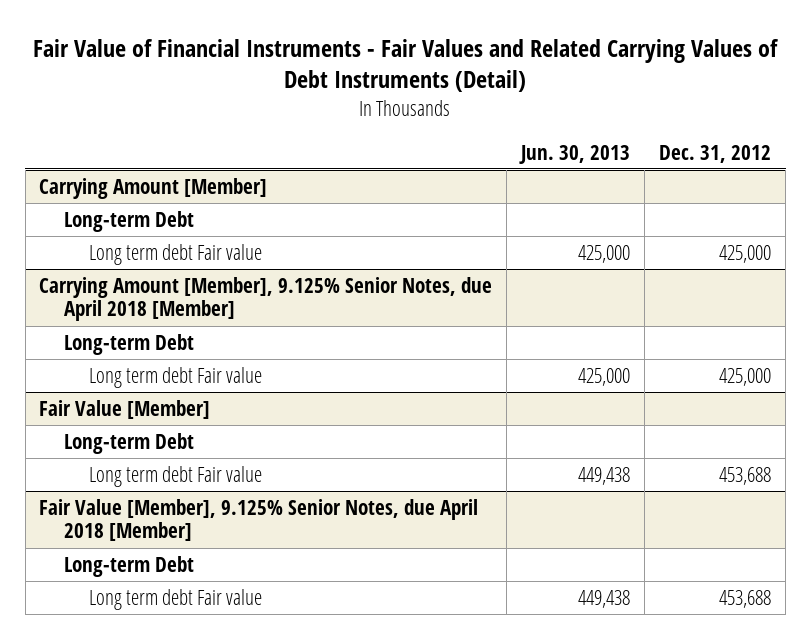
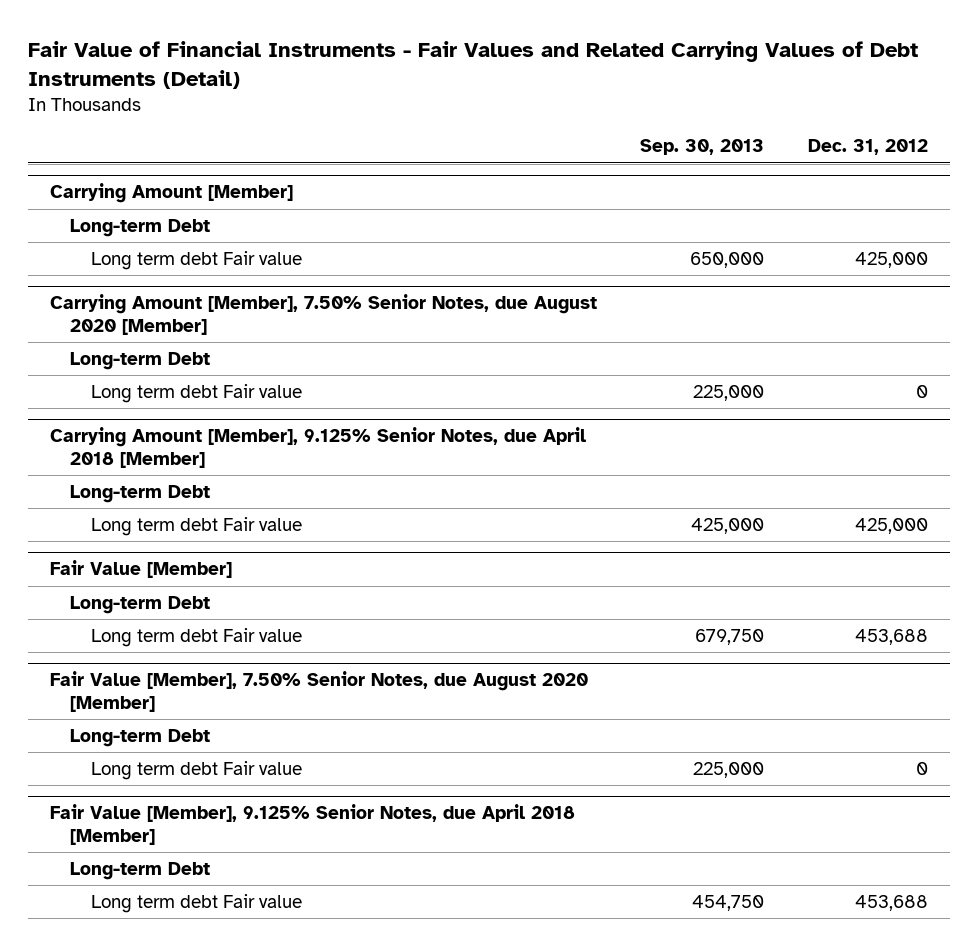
- | Jun. 30, 2013 | Dec. 31, 2012
+ | Sep. 30, 2013 | Dec. 31, 2012
+ Carrying Amount [Member], 7.50% Senior Notes, due August 2020 [Member]
+ Long-term Debt
+ Long term debt Fair value | 225,000 | 0
+ Fair Value [Member], 7.50% Senior Notes, due August 2020 [Member]
+ Long-term Debt
+ Long term debt Fair value | 225,000 | 0

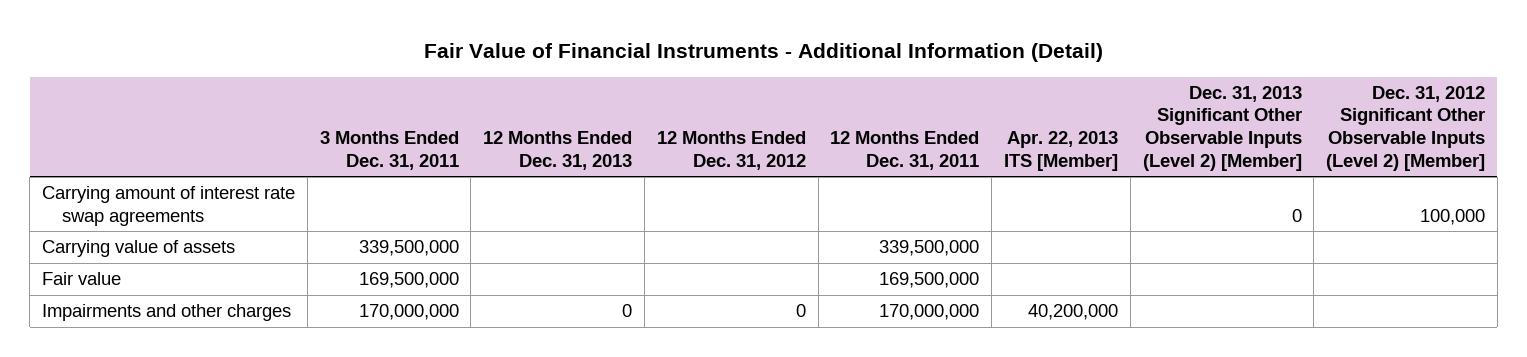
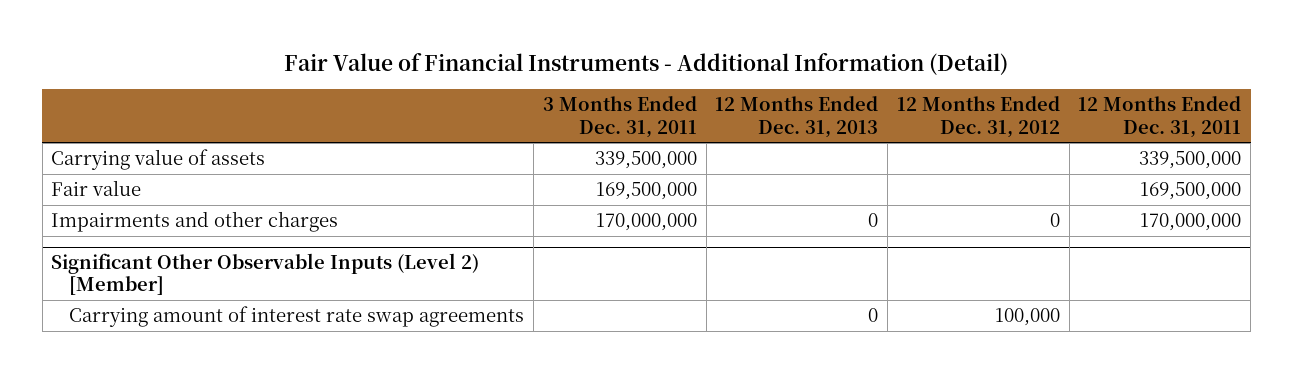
- | 3 Months Ended Dec. 31, 2011 | 12 Months Ended Dec. 31, 2013 | 12 Months Ended Dec. 31, 2012 | 12 Months Ended Dec. 31, 2011 | Apr. 22, 2013 ITS [Member] | Dec. 31, 2013 Significant Other Observable Inputs (Level 2) [Member] | Dec. 31, 2012 Significant Other Observable Inputs (Level 2) [Member]
+ | 3 Months Ended Dec. 31, 2011 | 12 Months Ended Dec. 31, 2013 | 12 Months Ended Dec. 31, 2012 | 12 Months Ended Dec. 31, 2011
- Carrying amount of interest rate swap agreements | | | | | | 0 | 100,000
+ Significant Other Observable Inputs (Level 2) [Member]
+ Carrying amount of interest rate swap agreements | | 0 | 100,000 |

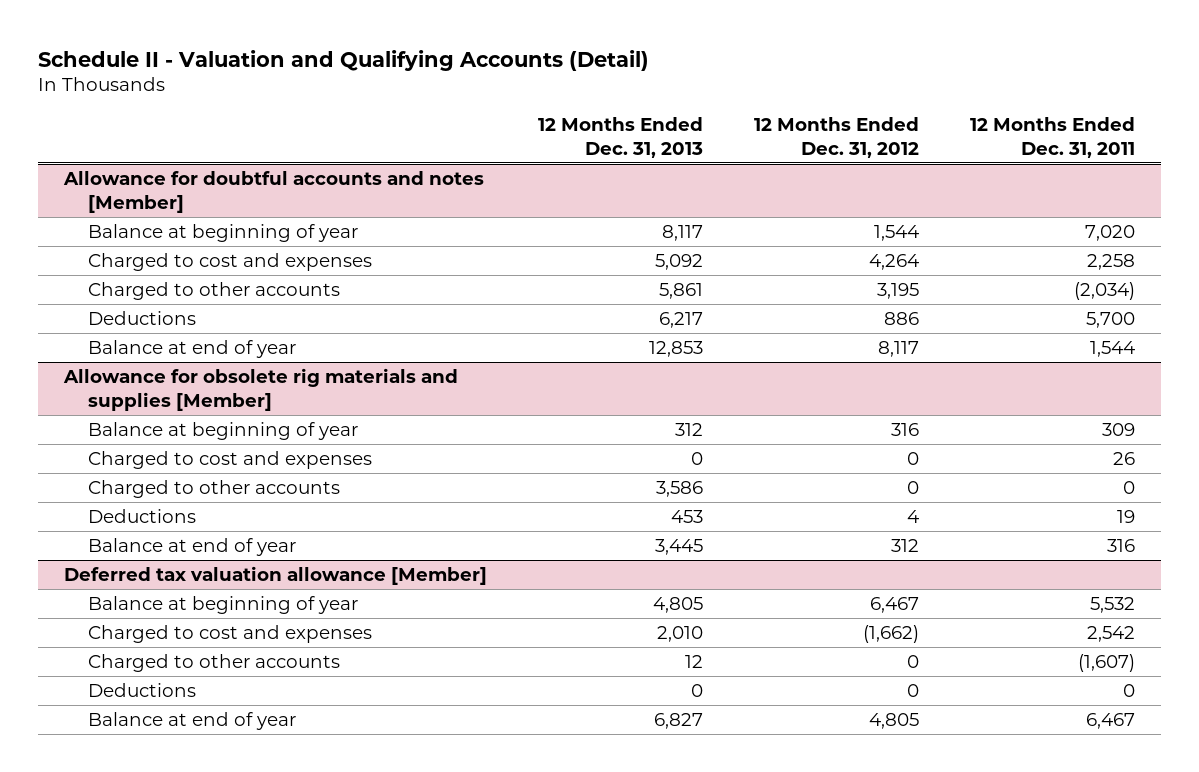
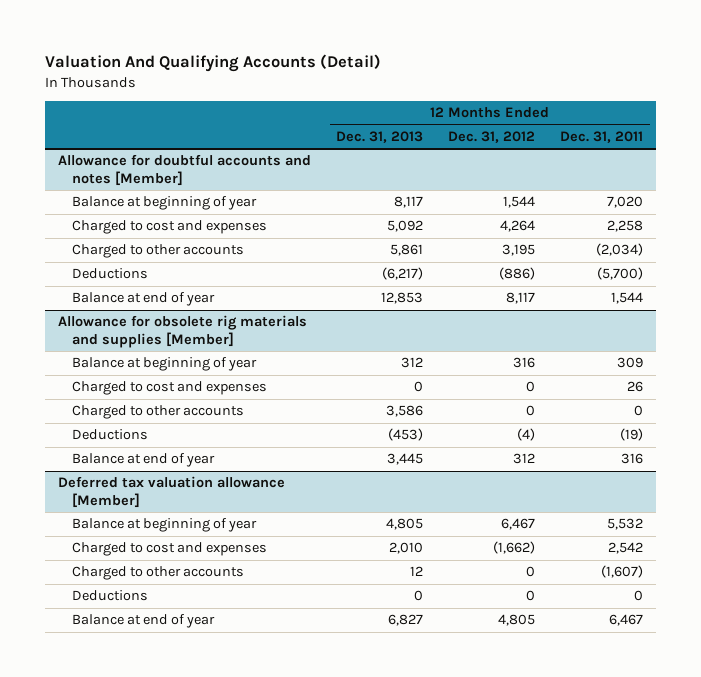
- Schedule II - Valuation and Qualifying Accounts (Detail)
+ Valuation And Qualifying Accounts (Detail)
@ Allowance for doubtful accounts and notes [Member]
- Deductions | 6,217 | 886 | 5,700
+ Deductions | (6,217) | (886) | (5,700)
@ Allowance for obsolete rig materials and supplies [Member]
- Deductions | 453 | 4 | 19
+ Deductions | (453) | (4) | (19)

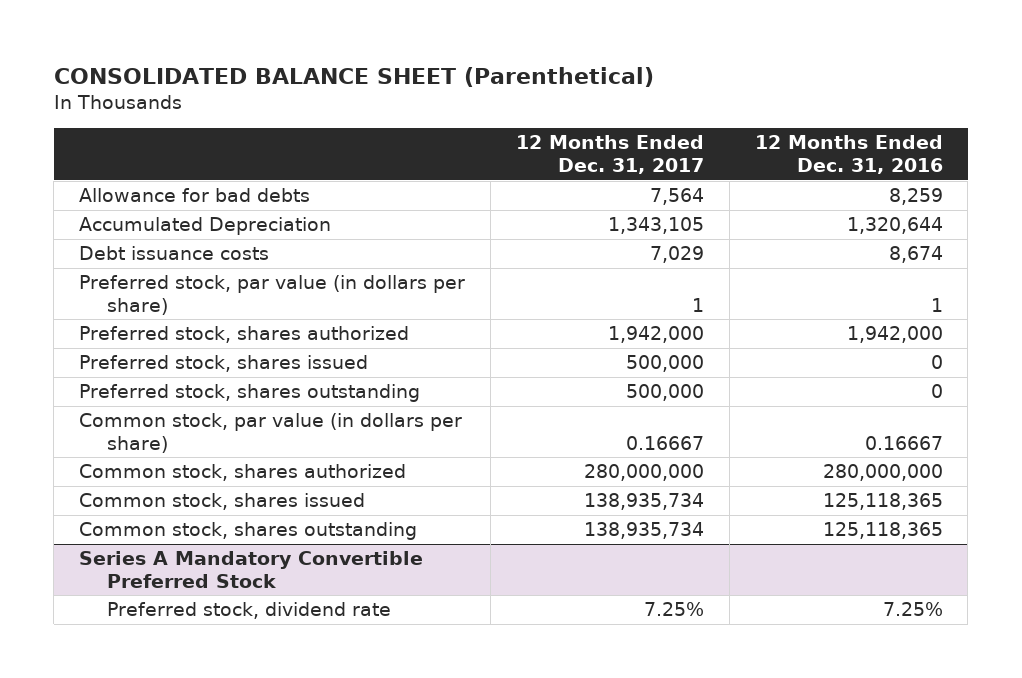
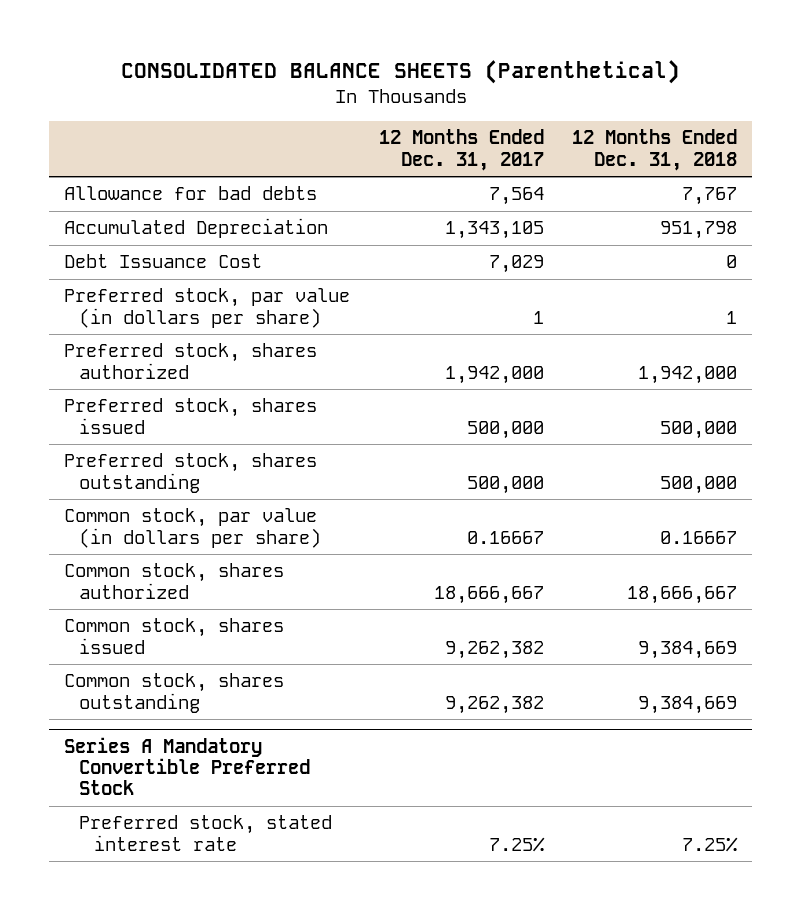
- CONSOLIDATED BALANCE SHEET (Parenthetical)
+ CONSOLIDATED BALANCE SHEETS (Parenthetical)
- | 12 Months Ended Dec. 31, 2017 | 12 Months Ended Dec. 31, 2016
+ | 12 Months Ended Dec. 31, 2017 | 12 Months Ended Dec. 31, 2018
- Debt issuance costs | 7,029 | 8,674
+ Debt Issuance Cost | 7,029 | 0
- Common stock, shares authorized | 280,000,000 | 280,000,000
- Common stock, shares issued | 138,935,734 | 125,118,365
- Common stock, shares outstanding | 138,935,734 | 125,118,365
+ Common stock, shares authorized | 18,666,667 | 18,666,667
+ Common stock, shares issued | 9,262,382 | 9,384,669
+ Common stock, shares outstanding | 9,262,382 | 9,384,669
@ Series A Mandatory Convertible Preferred Stock
- Preferred stock, dividend rate | 7.25% | 7.25%
+ Preferred stock, stated interest rate | 7.25% | 7.25%

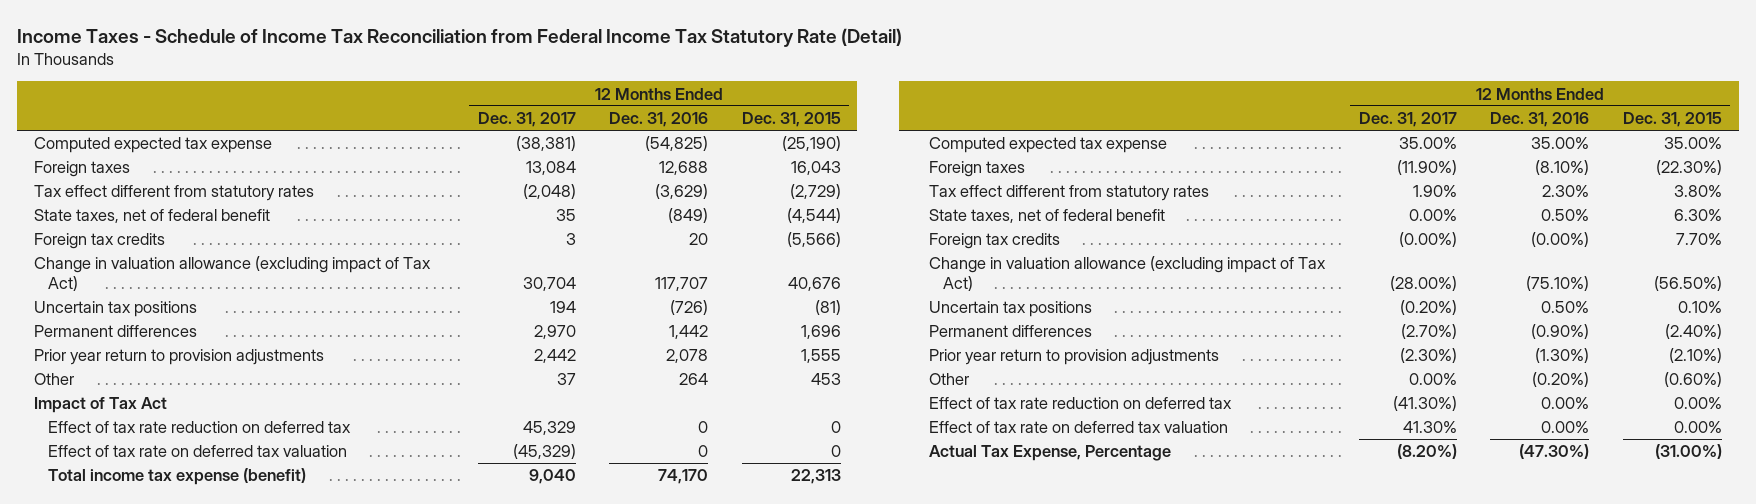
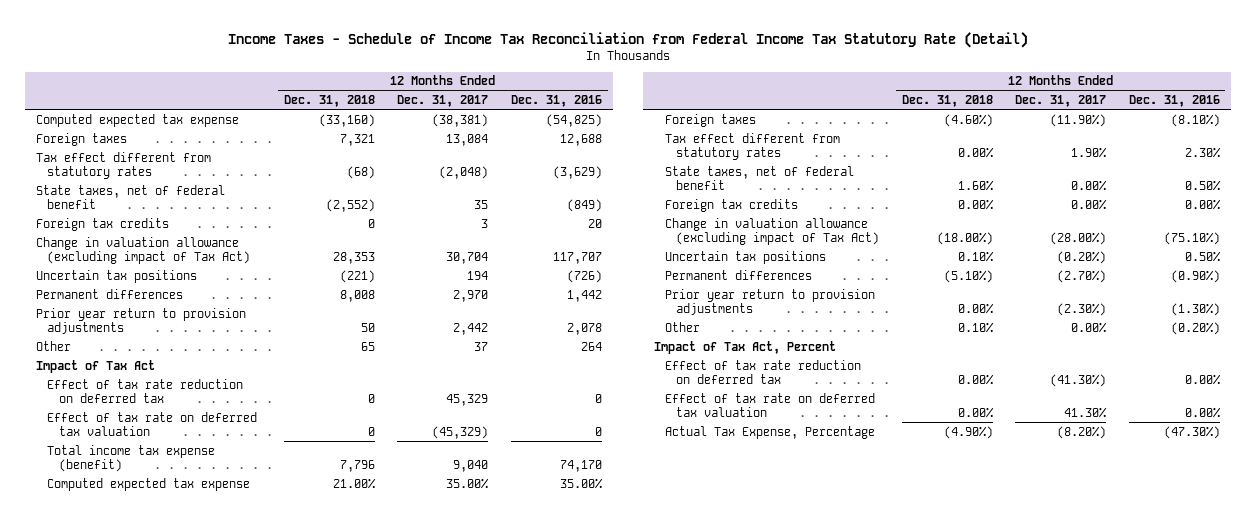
- | 12 Months Ended Dec. 31, 2017 | 12 Months Ended Dec. 31, 2016 | 12 Months Ended Dec. 31, 2015
+ | 12 Months Ended Dec. 31, 2018 | 12 Months Ended Dec. 31, 2017 | 12 Months Ended Dec. 31, 2016
- Foreign tax credits | (0.00%) | (0.00%) | 7.70%
+ Foreign tax credits | 0.00% | 0.00% | 0.00%
+ Impact of Tax Act, Percent

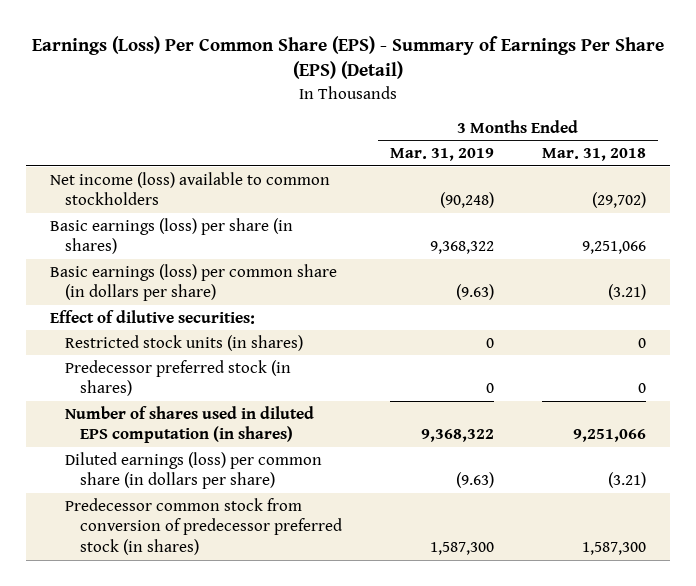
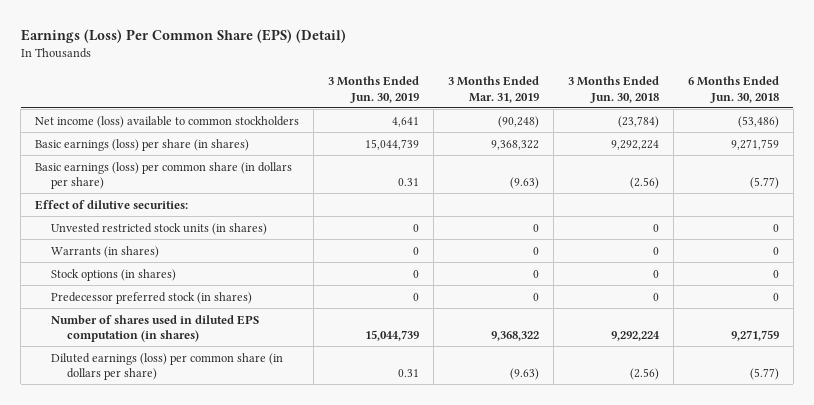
- Earnings (Loss) Per Common Share (EPS) - Summary of Earnings Per Share (EPS) (Detail)
+ Earnings (Loss) Per Common Share (EPS) (Detail)
- | 3 Months Ended Mar. 31, 2019 | 3 Months Ended Mar. 31, 2018
+ | 3 Months Ended Jun. 30, 2019 | 3 Months Ended Mar. 31, 2019 | 3 Months Ended Jun. 30, 2018 | 6 Months Ended Jun. 30, 2018
- Restricted stock units (in shares) | 0 | 0
+ Unvested restricted stock units (in shares) | 0 | 0 | 0 | 0
+ Warrants (in shares) | 0 | 0 | 0 | 0
+ Stock options (in shares) | 0 | 0 | 0 | 0
- Predecessor common stock from conversion of predecessor preferred stock (in shares) | 1,587,300 | 1,587,300

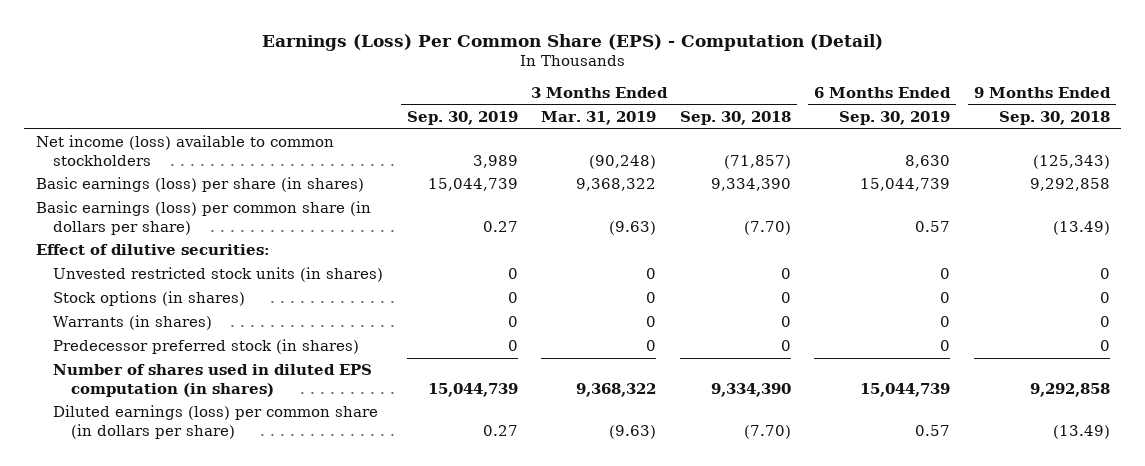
- Earnings (Loss) Per Common Share (EPS) (Detail)
+ Earnings (Loss) Per Common Share (EPS) - Computation (Detail)
- | 3 Months Ended Jun. 30, 2019 | 3 Months Ended Mar. 31, 2019 | 3 Months Ended Jun. 30, 2018 | 6 Months Ended Jun. 30, 2018
+ | 3 Months Ended Sep. 30, 2019 | 3 Months Ended Mar. 31, 2019 | 3 Months Ended Sep. 30, 2018 | 6 Months Ended Sep. 30, 2019 | 9 Months Ended Sep. 30, 2018
moved down: Warrants (in shares) | 0 | 0 | 0 | 0 | 0

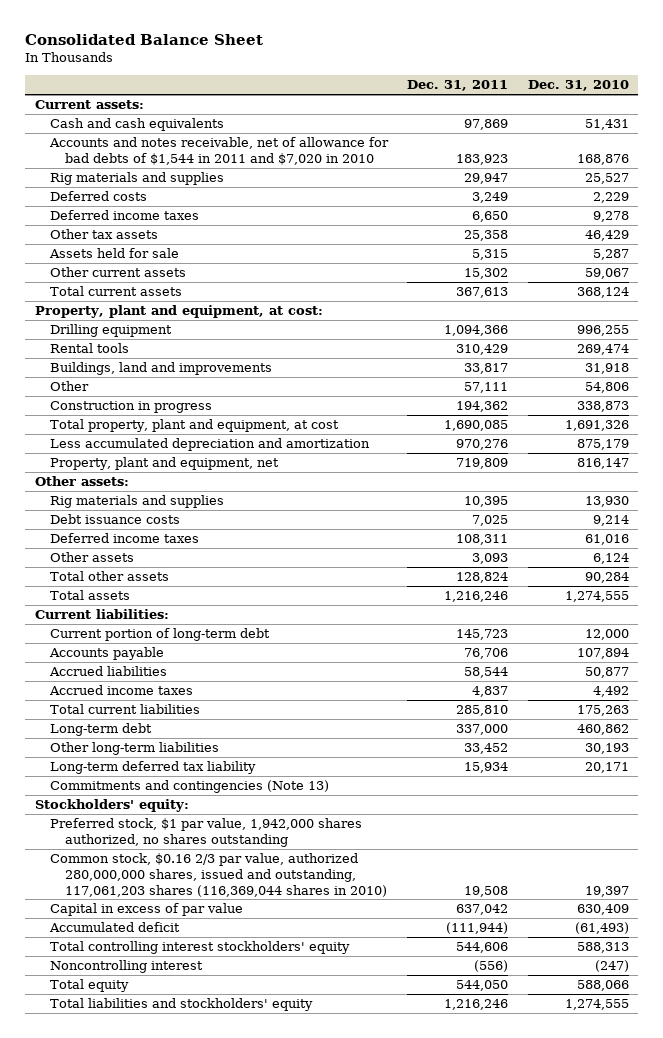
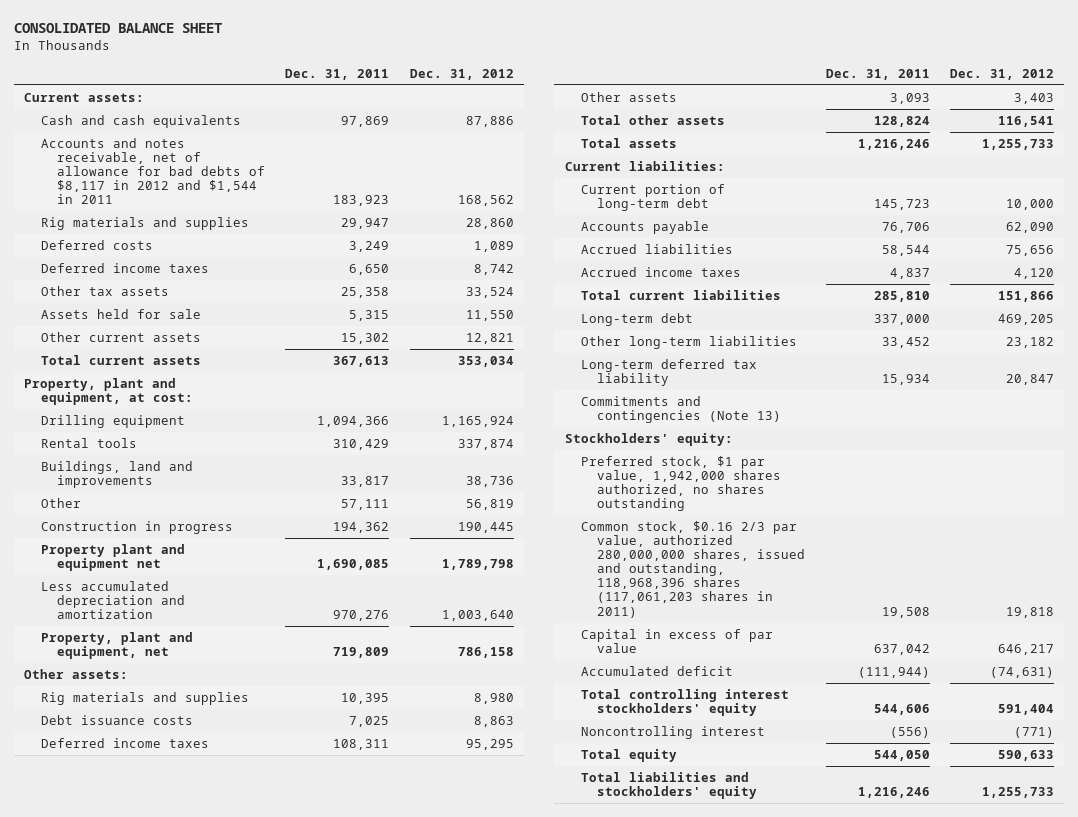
- Consolidated Balance Sheet
+ CONSOLIDATED BALANCE SHEET
- | Dec. 31, 2011 | Dec. 31, 2010
+ | Dec. 31, 2011 | Dec. 31, 2012
- Accounts and notes receivable, net of allowance for bad debts of $1,544 in 2011 and $7,020 in 2010 | 183,923 | 168,876
+ Accounts and notes receivable, net of allowance for bad debts of $8,117 in 2012 and $1,544 in 2011 | 183,923 | 168,562
- Total property, plant and equipment, at cost | 1,690,085 | 1,691,326
+ Property plant and equipment net | 1,690,085 | 1,789,798
- Common stock, $0.16 2/3 par value, authorized 280,000,000 shares, issued and outstanding, 117,061,203 shares (116,369,044 shares in 2010) | 19,508 | 19,397
+ Common stock, $0.16 2/3 par value, authorized 280,000,000 shares, issued and outstanding, 118,968,396 shares (117,061,203 shares in 2011) | 19,508 | 19,818

